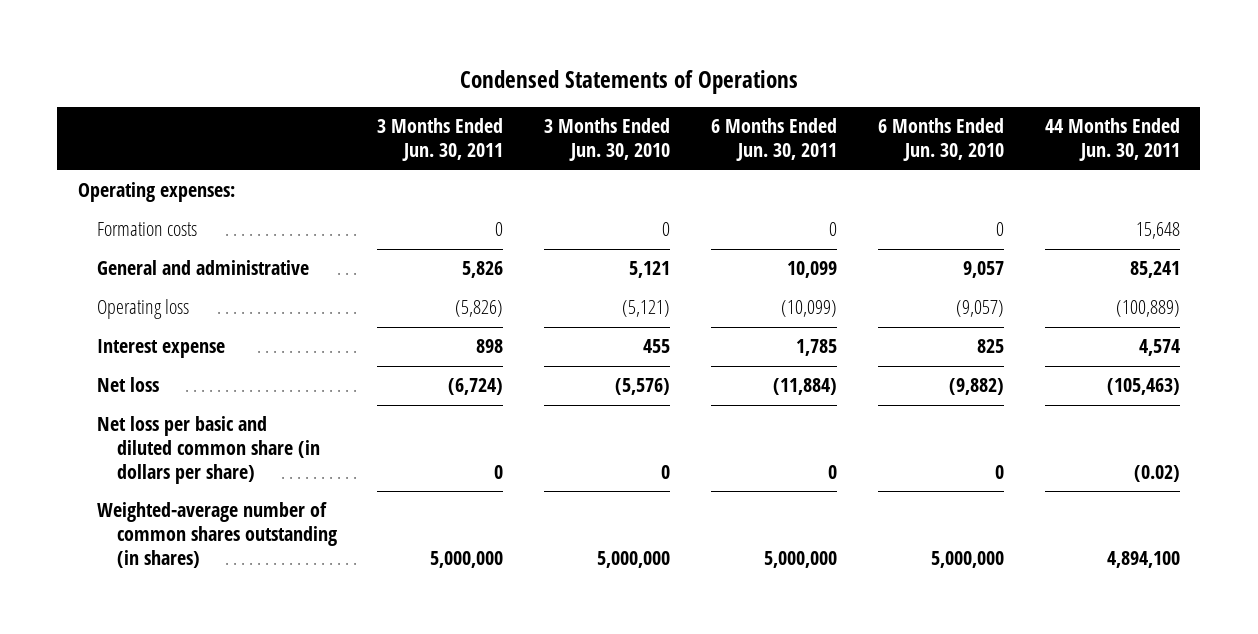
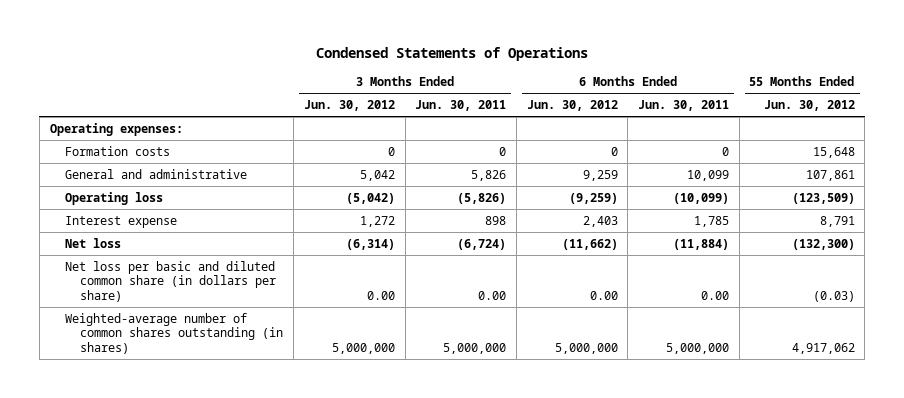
- | 3 Months Ended Jun. 30, 2011 | 3 Months Ended Jun. 30, 2010 | 6 Months Ended Jun. 30, 2011 | 6 Months Ended Jun. 30, 2010 | 44 Months Ended Jun. 30, 2011
+ | 3 Months Ended Jun. 30, 2012 | 3 Months Ended Jun. 30, 2011 | 6 Months Ended Jun. 30, 2012 | 6 Months Ended Jun. 30, 2011 | 55 Months Ended Jun. 30, 2012
- Net loss per basic and diluted common share (in dollars per share) | 0 | 0 | 0 | 0 | (0.02)
+ Net loss per basic and diluted common share (in dollars per share) | 0.00 | 0.00 | 0.00 | 0.00 | (0.03)

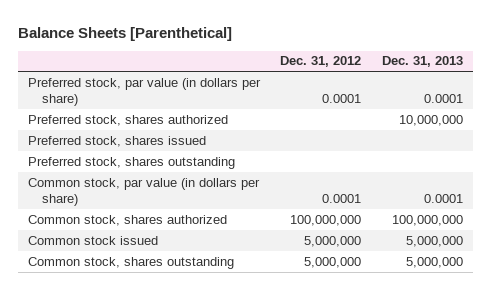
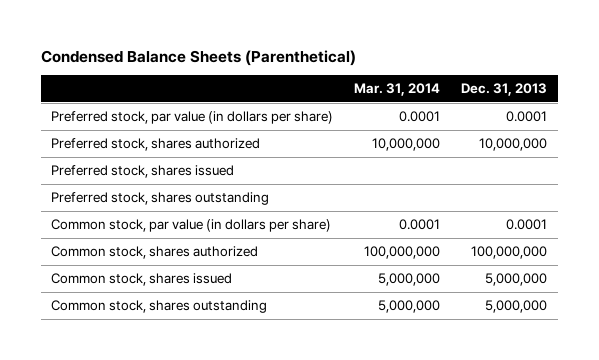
- Balance Sheets [Parenthetical]
+ Condensed Balance Sheets (Parenthetical)
- | Dec. 31, 2012 | Dec. 31, 2013
+ | Mar. 31, 2014 | Dec. 31, 2013
- Common stock issued | 5,000,000 | 5,000,000
+ Common stock, shares issued | 5,000,000 | 5,000,000

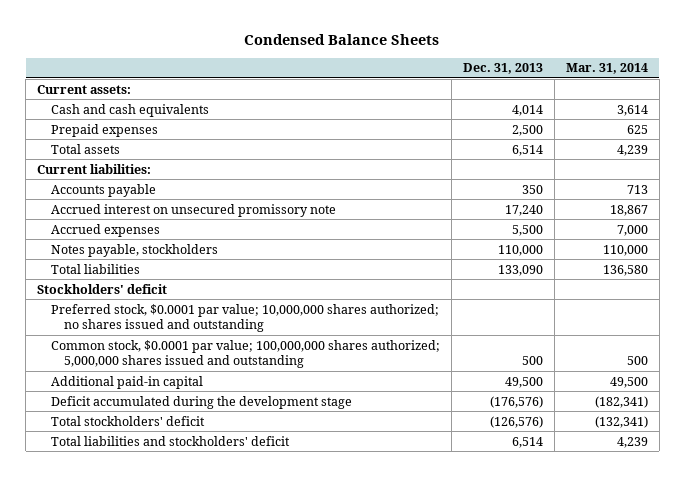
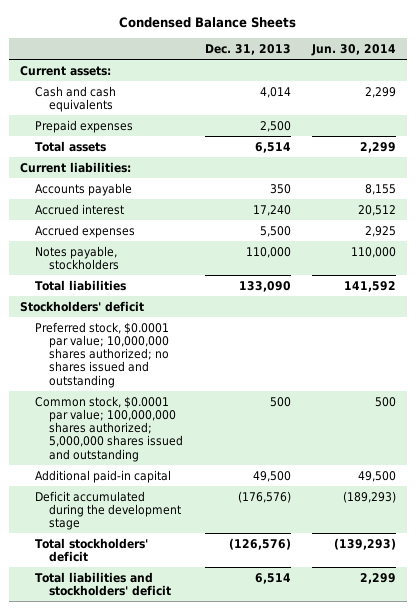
- | Dec. 31, 2013 | Mar. 31, 2014
+ | Dec. 31, 2013 | Jun. 30, 2014
- Accrued interest on unsecured promissory note | 17,240 | 18,867
+ Accrued interest | 17,240 | 20,512

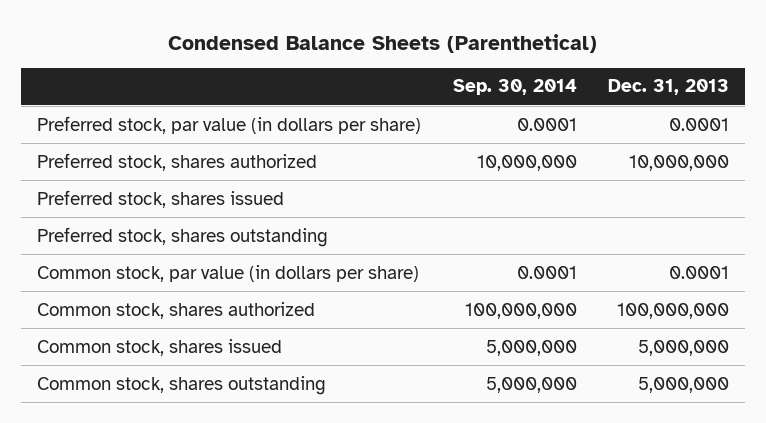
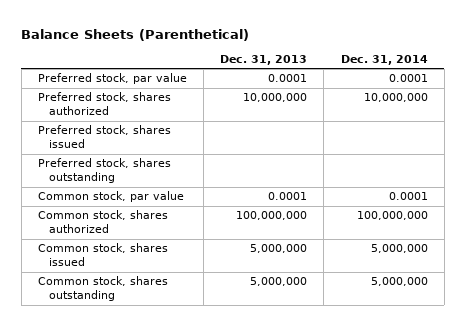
- Condensed Balance Sheets (Parenthetical)
+ Balance Sheets (Parenthetical)
- | Sep. 30, 2014 | Dec. 31, 2013
+ | Dec. 31, 2013 | Dec. 31, 2014
- Preferred stock, par value (in dollars per share) | 0.0001 | 0.0001
+ Preferred stock, par value | 0.0001 | 0.0001
- Common stock, par value (in dollars per share) | 0.0001 | 0.0001
+ Common stock, par value | 0.0001 | 0.0001

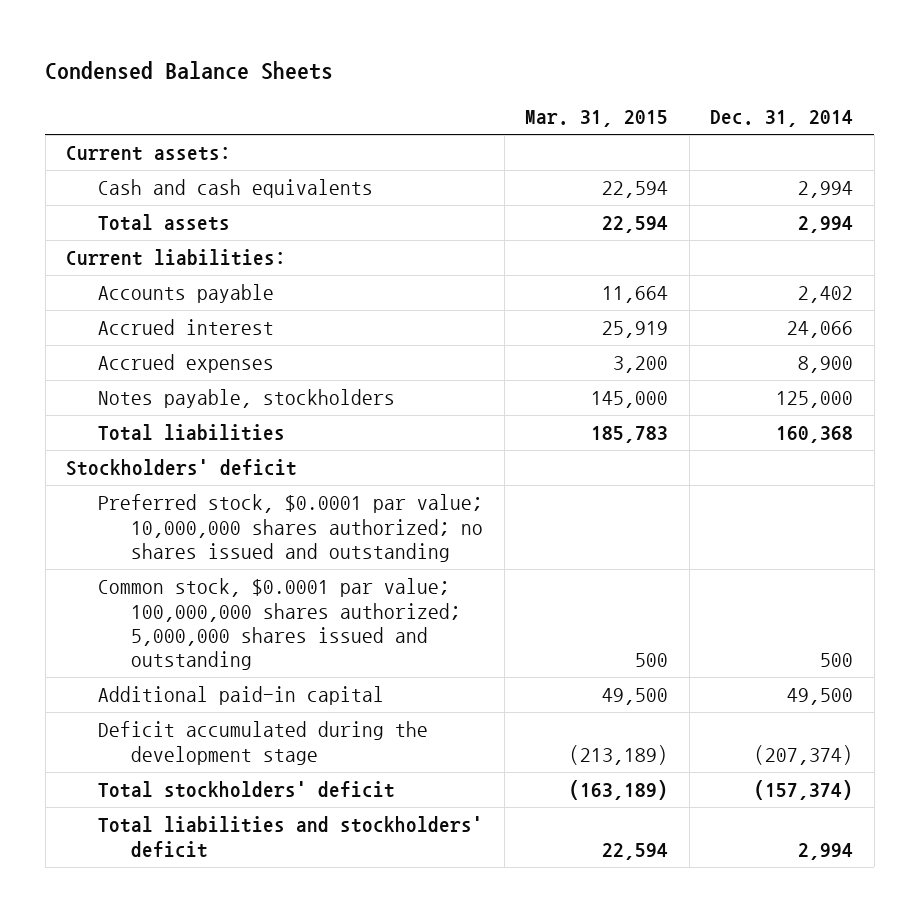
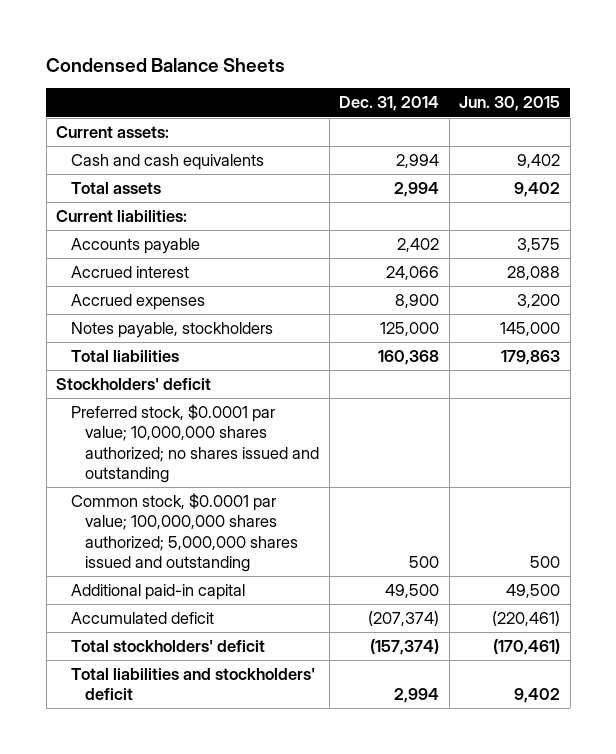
- | Mar. 31, 2015 | Dec. 31, 2014
+ | Dec. 31, 2014 | Jun. 30, 2015
- Deficit accumulated during the development stage | (213,189) | (207,374)
+ Accumulated deficit | (207,374) | (220,461)

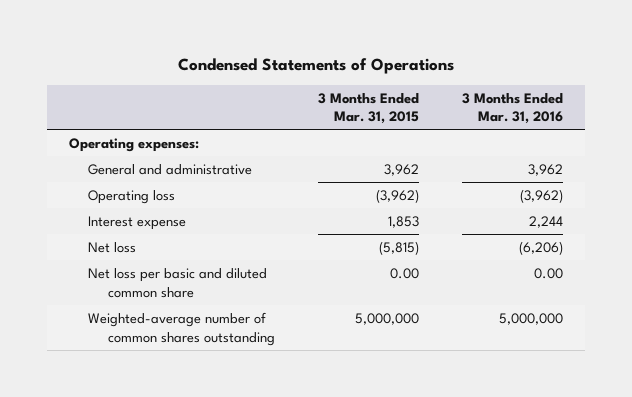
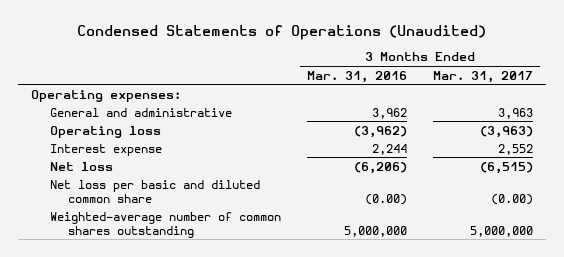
- Condensed Statements of Operations
+ Condensed Statements of Operations (Unaudited)
- | 3 Months Ended Mar. 31, 2015 | 3 Months Ended Mar. 31, 2016
+ | 3 Months Ended Mar. 31, 2016 | 3 Months Ended Mar. 31, 2017
- Net loss per basic and diluted common share | 0.00 | 0.00
+ Net loss per basic and diluted common share | (0.00) | (0.00)

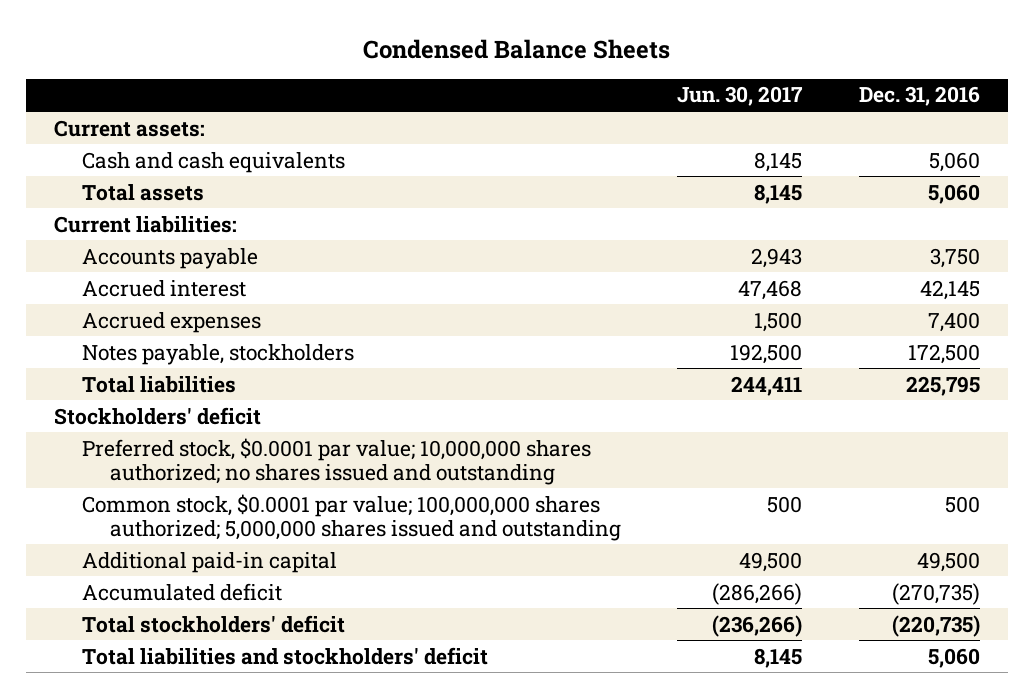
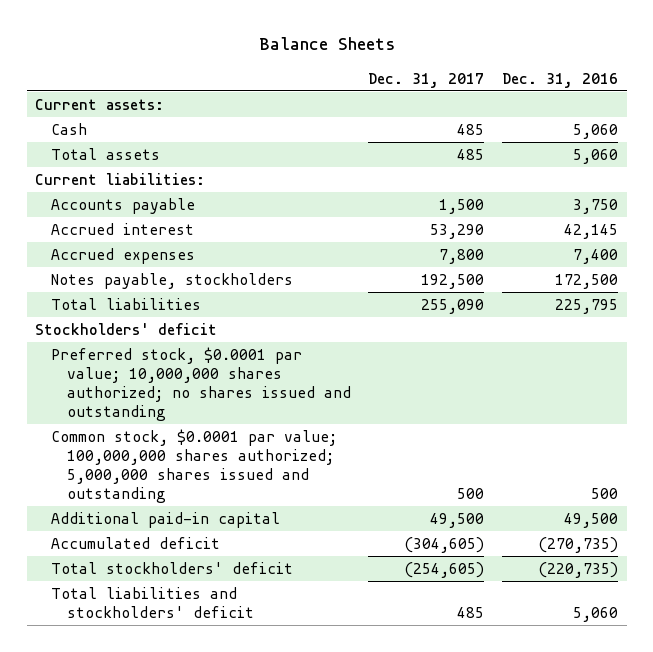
- Condensed Balance Sheets
+ Balance Sheets
- | Jun. 30, 2017 | Dec. 31, 2016
+ | Dec. 31, 2017 | Dec. 31, 2016
- Cash and cash equivalents | 8,145 | 5,060
+ Cash | 485 | 5,060

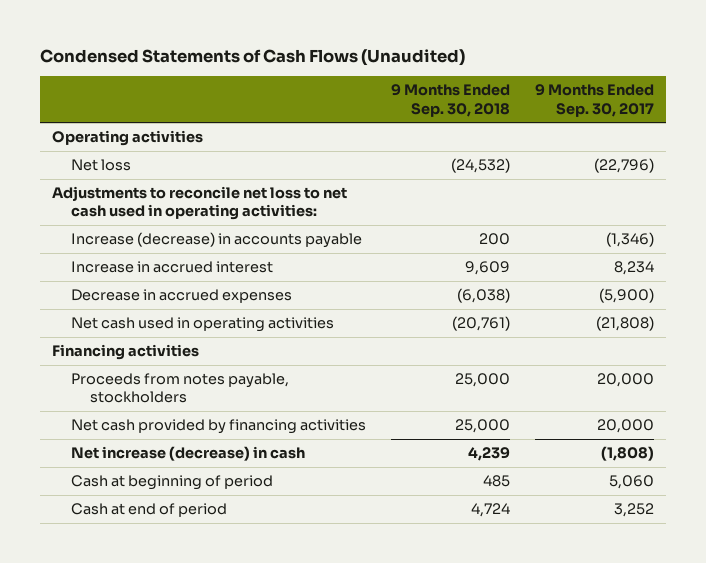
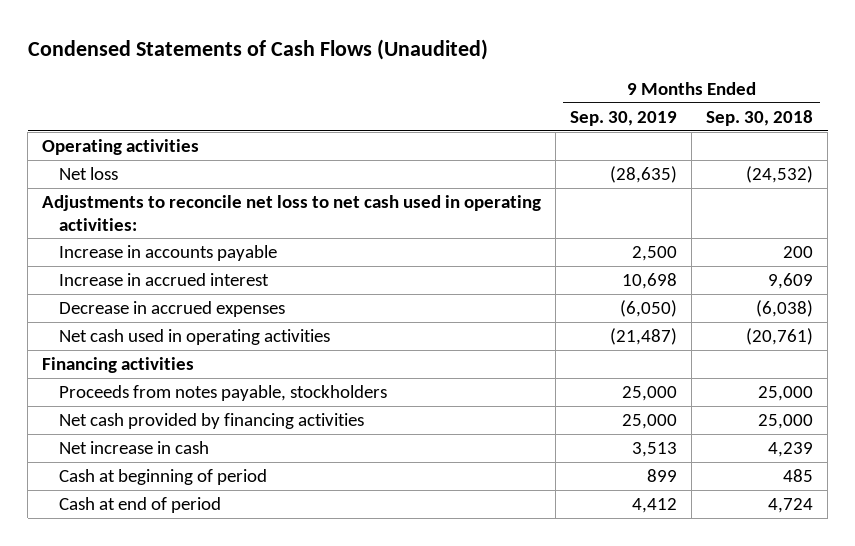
- | 9 Months Ended Sep. 30, 2018 | 9 Months Ended Sep. 30, 2017
+ | 9 Months Ended Sep. 30, 2019 | 9 Months Ended Sep. 30, 2018
- Increase (decrease) in accounts payable | 200 | (1,346)
+ Increase in accounts payable | 2,500 | 200
- Net increase (decrease) in cash | 4,239 | (1,808)
+ Net increase in cash | 3,513 | 4,239

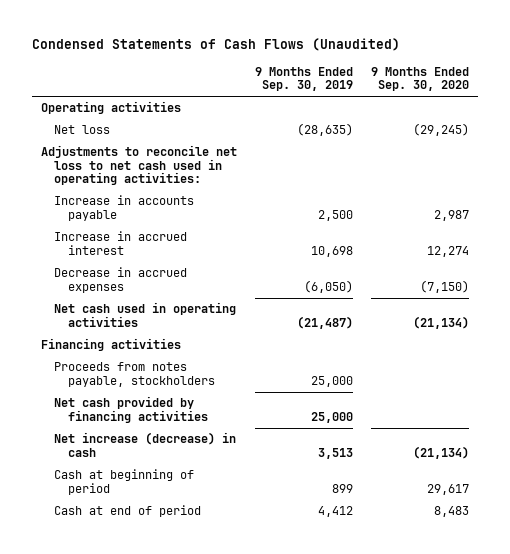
- | 9 Months Ended Sep. 30, 2019 | 9 Months Ended Sep. 30, 2018
+ | 9 Months Ended Sep. 30, 2019 | 9 Months Ended Sep. 30, 2020
- Net increase in cash | 3,513 | 4,239
+ Net increase (decrease) in cash | 3,513 | (21,134)

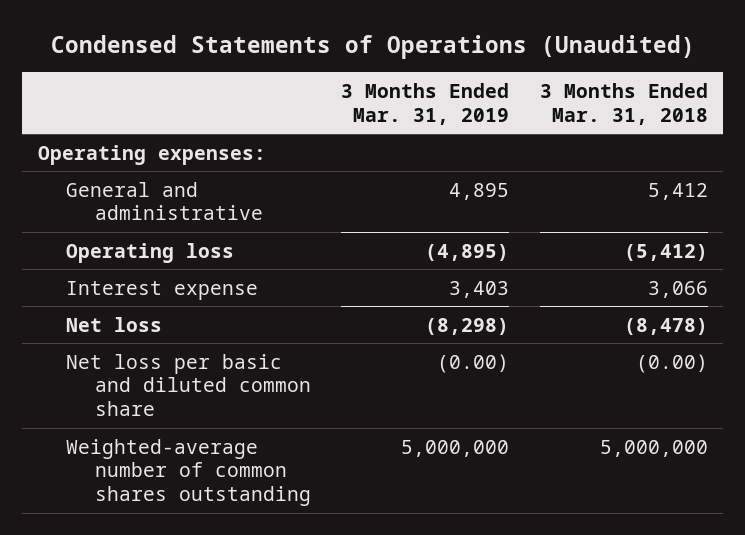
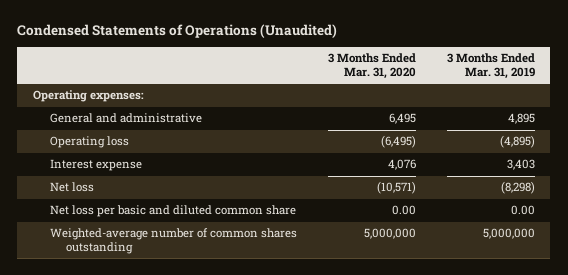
- | 3 Months Ended Mar. 31, 2019 | 3 Months Ended Mar. 31, 2018
+ | 3 Months Ended Mar. 31, 2020 | 3 Months Ended Mar. 31, 2019
- Net loss per basic and diluted common share | (0.00) | (0.00)
+ Net loss per basic and diluted common share | 0.00 | 0.00

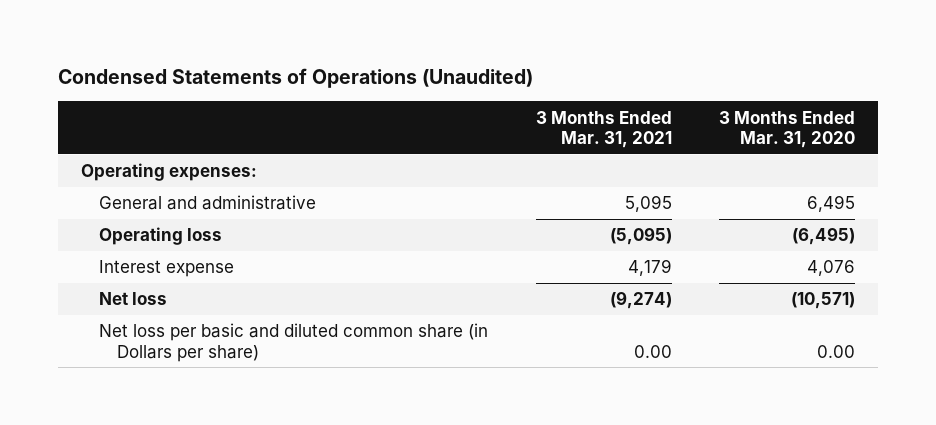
- | 3 Months Ended Mar. 31, 2020 | 3 Months Ended Mar. 31, 2019
+ | 3 Months Ended Mar. 31, 2021 | 3 Months Ended Mar. 31, 2020
- Net loss per basic and diluted common share | 0.00 | 0.00
- Weighted-average number of common shares outstanding | 5,000,000 | 5,000,000
+ Net loss per basic and diluted common share (in Dollars per share) | 0.00 | 0.00

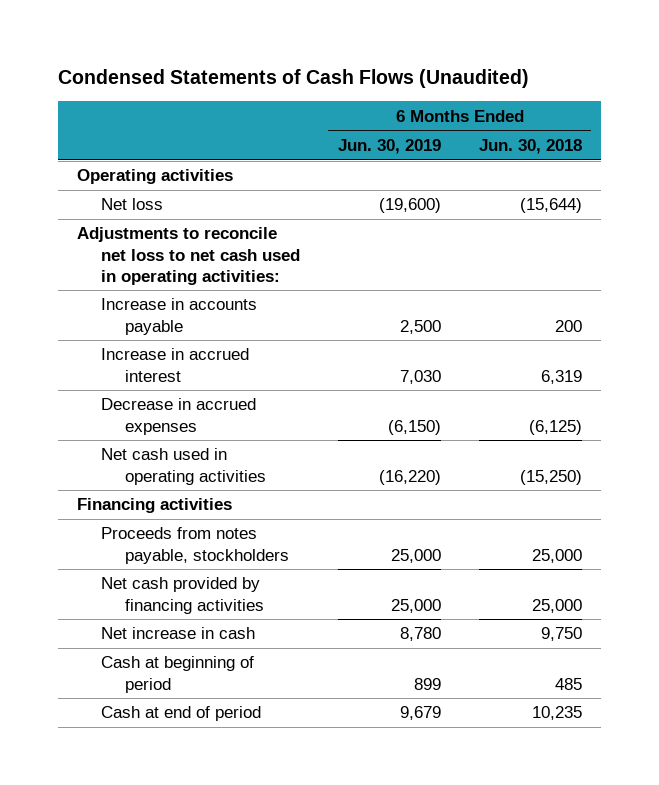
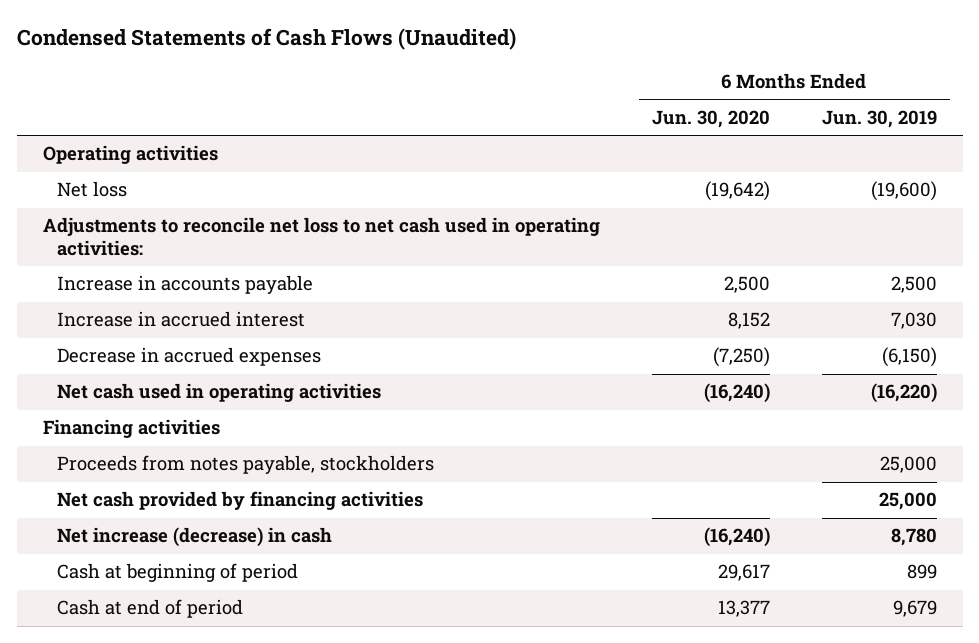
- | 6 Months Ended Jun. 30, 2019 | 6 Months Ended Jun. 30, 2018
+ | 6 Months Ended Jun. 30, 2020 | 6 Months Ended Jun. 30, 2019
- Net increase in cash | 8,780 | 9,750
+ Net increase (decrease) in cash | (16,240) | 8,780

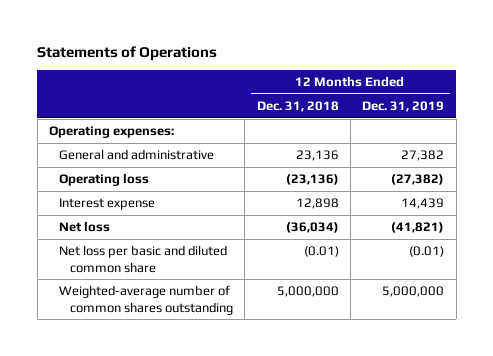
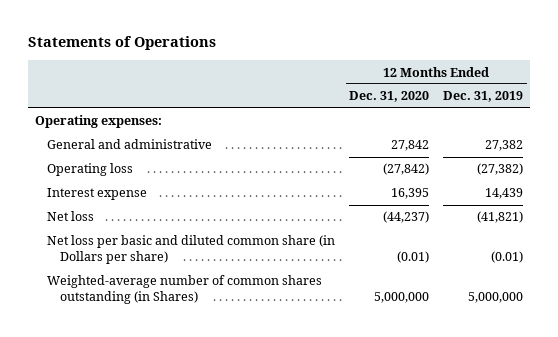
- | 12 Months Ended Dec. 31, 2018 | 12 Months Ended Dec. 31, 2019
+ | 12 Months Ended Dec. 31, 2020 | 12 Months Ended Dec. 31, 2019
- Net loss per basic and diluted common share | (0.01) | (0.01)
- Weighted-average number of common shares outstanding | 5,000,000 | 5,000,000
+ Net loss per basic and diluted common share (in Dollars per share) | (0.01) | (0.01)
+ Weighted-average number of common shares outstanding (in Shares) | 5,000,000 | 5,000,000

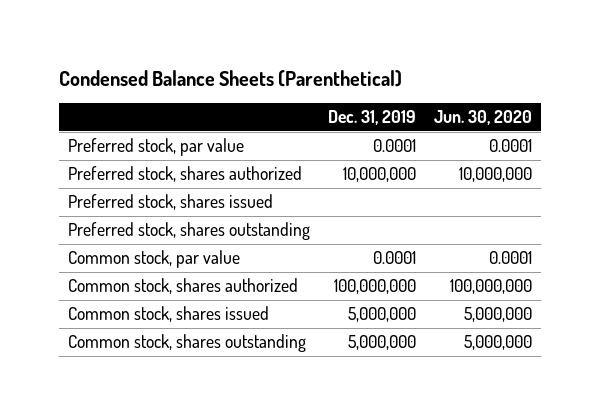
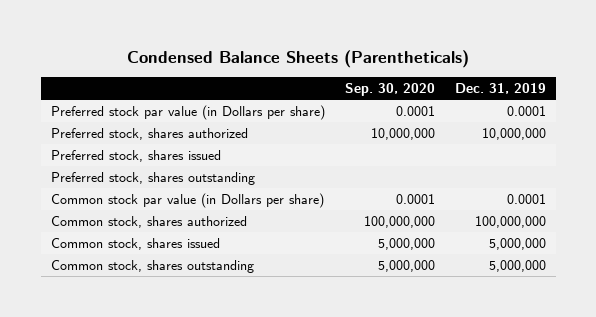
- Condensed Balance Sheets (Parenthetical)
+ Condensed Balance Sheets (Parentheticals)
- | Dec. 31, 2019 | Jun. 30, 2020
+ | Sep. 30, 2020 | Dec. 31, 2019
- Preferred stock, par value | 0.0001 | 0.0001
+ Preferred stock par value (in Dollars per share) | 0.0001 | 0.0001
- Common stock, par value | 0.0001 | 0.0001
+ Common stock par value (in Dollars per share) | 0.0001 | 0.0001

